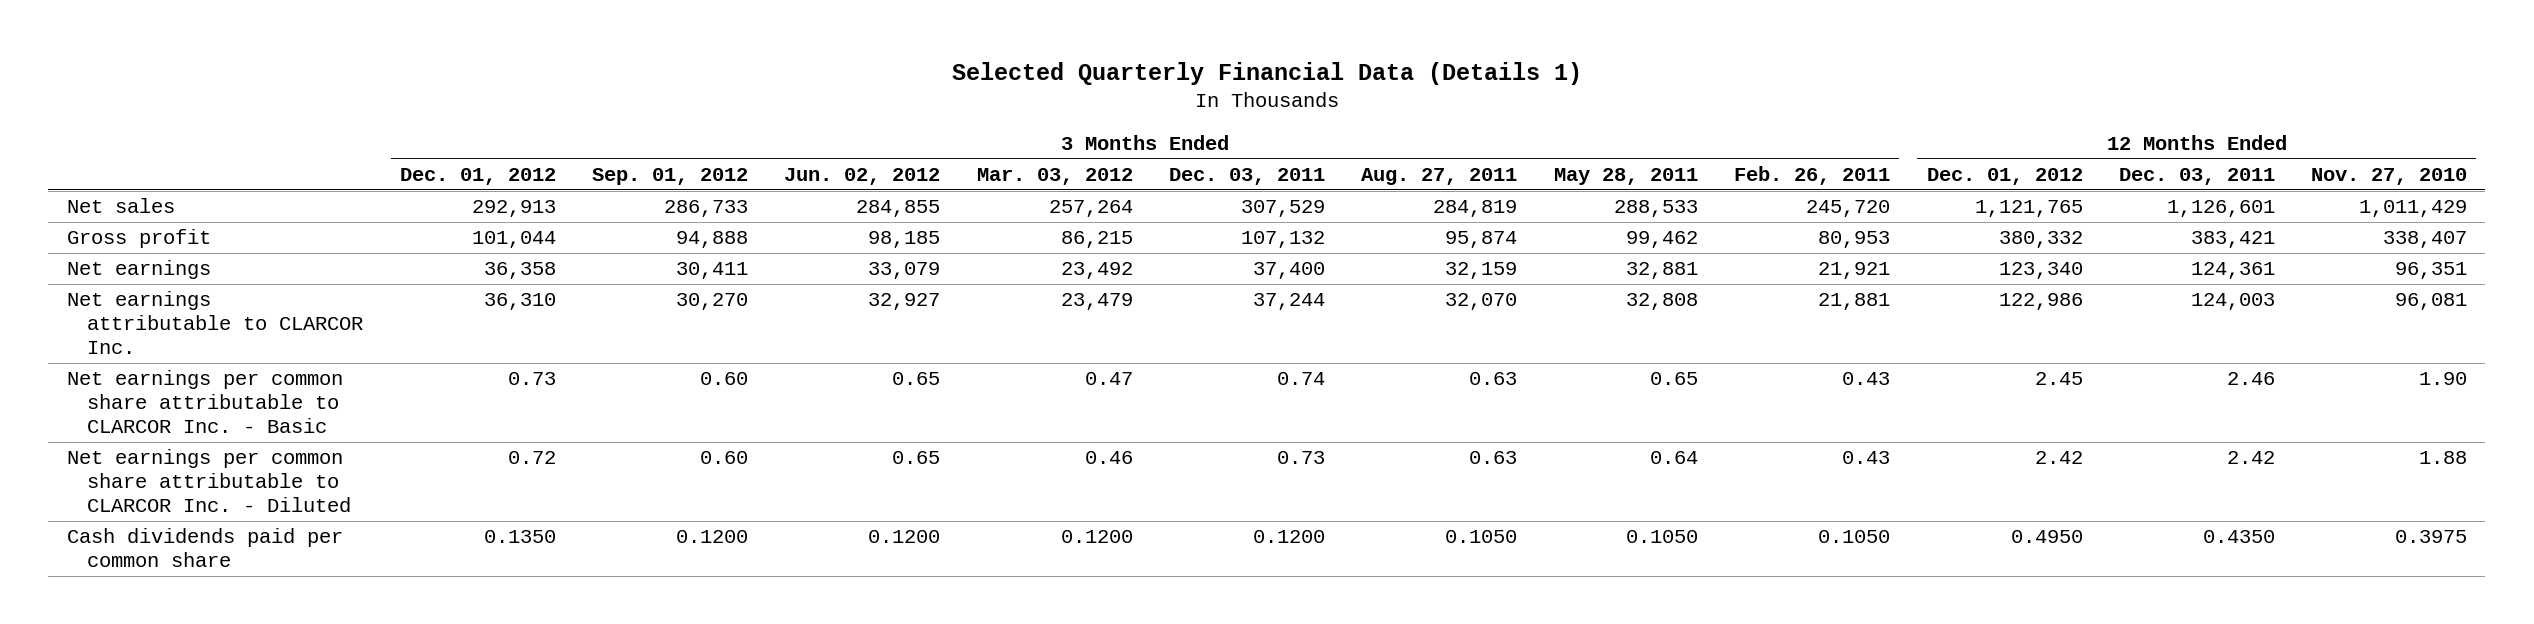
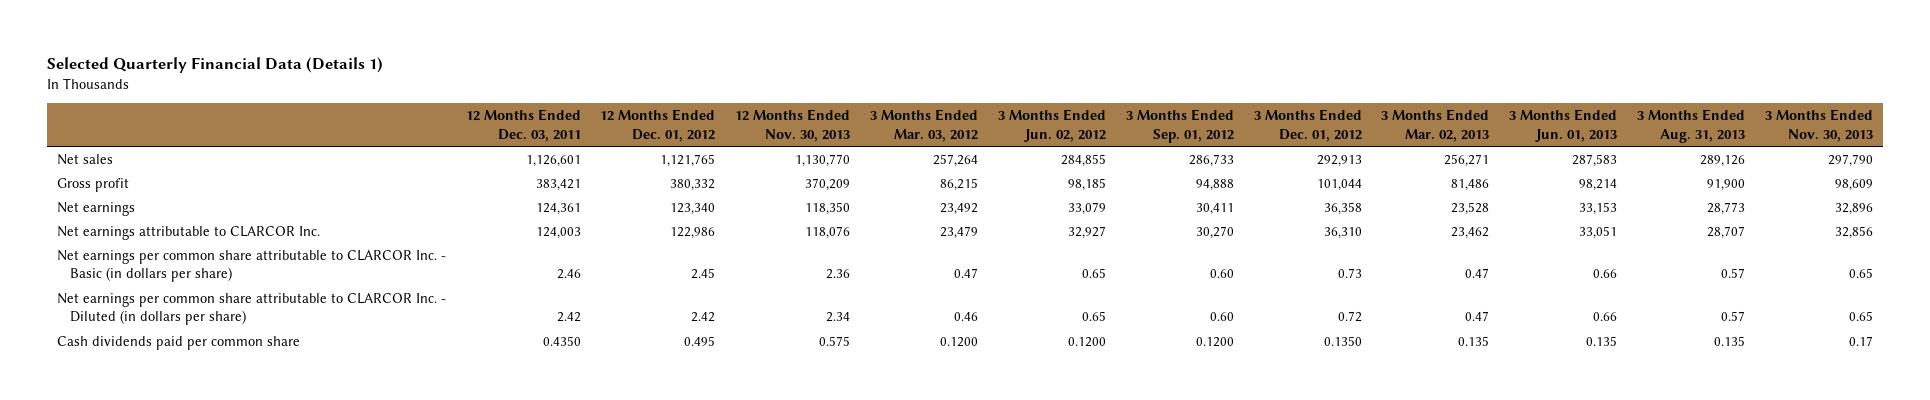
- | 3 Months Ended Dec. 01, 2012 | 3 Months Ended Sep. 01, 2012 | 3 Months Ended Jun. 02, 2012 | 3 Months Ended Mar. 03, 2012 | 3 Months Ended Dec. 03, 2011 | 3 Months Ended Aug. 27, 2011 | 3 Months Ended May 28, 2011 | 3 Months Ended Feb. 26, 2011 | 12 Months Ended Dec. 01, 2012 | 12 Months Ended Dec. 03, 2011 | 12 Months Ended Nov. 27, 2010
+ | 12 Months Ended Dec. 03, 2011 | 12 Months Ended Dec. 01, 2012 | 12 Months Ended Nov. 30, 2013 | 3 Months Ended Mar. 03, 2012 | 3 Months Ended Jun. 02, 2012 | 3 Months Ended Sep. 01, 2012 | 3 Months Ended Dec. 01, 2012 | 3 Months Ended Mar. 02, 2013 | 3 Months Ended Jun. 01, 2013 | 3 Months Ended Aug. 31, 2013 | 3 Months Ended Nov. 30, 2013
- Net earnings per common share attributable to CLARCOR Inc. - Basic | 0.73 | 0.60 | 0.65 | 0.47 | 0.74 | 0.63 | 0.65 | 0.43 | 2.45 | 2.46 | 1.90
- Net earnings per common share attributable to CLARCOR Inc. - Diluted | 0.72 | 0.60 | 0.65 | 0.46 | 0.73 | 0.63 | 0.64 | 0.43 | 2.42 | 2.42 | 1.88
- Cash dividends paid per common share | 0.1350 | 0.1200 | 0.1200 | 0.1200 | 0.1200 | 0.1050 | 0.1050 | 0.1050 | 0.4950 | 0.4350 | 0.3975
+ Net earnings per common share attributable to CLARCOR Inc. - Basic (in dollars per share) | 2.46 | 2.45 | 2.36 | 0.47 | 0.65 | 0.60 | 0.73 | 0.47 | 0.66 | 0.57 | 0.65
+ Net earnings per common share attributable to CLARCOR Inc. - Diluted (in dollars per share) | 2.42 | 2.42 | 2.34 | 0.46 | 0.65 | 0.60 | 0.72 | 0.47 | 0.66 | 0.57 | 0.65
+ Cash dividends paid per common share | 0.4350 | 0.495 | 0.575 | 0.1200 | 0.1200 | 0.1200 | 0.1350 | 0.135 | 0.135 | 0.135 | 0.17

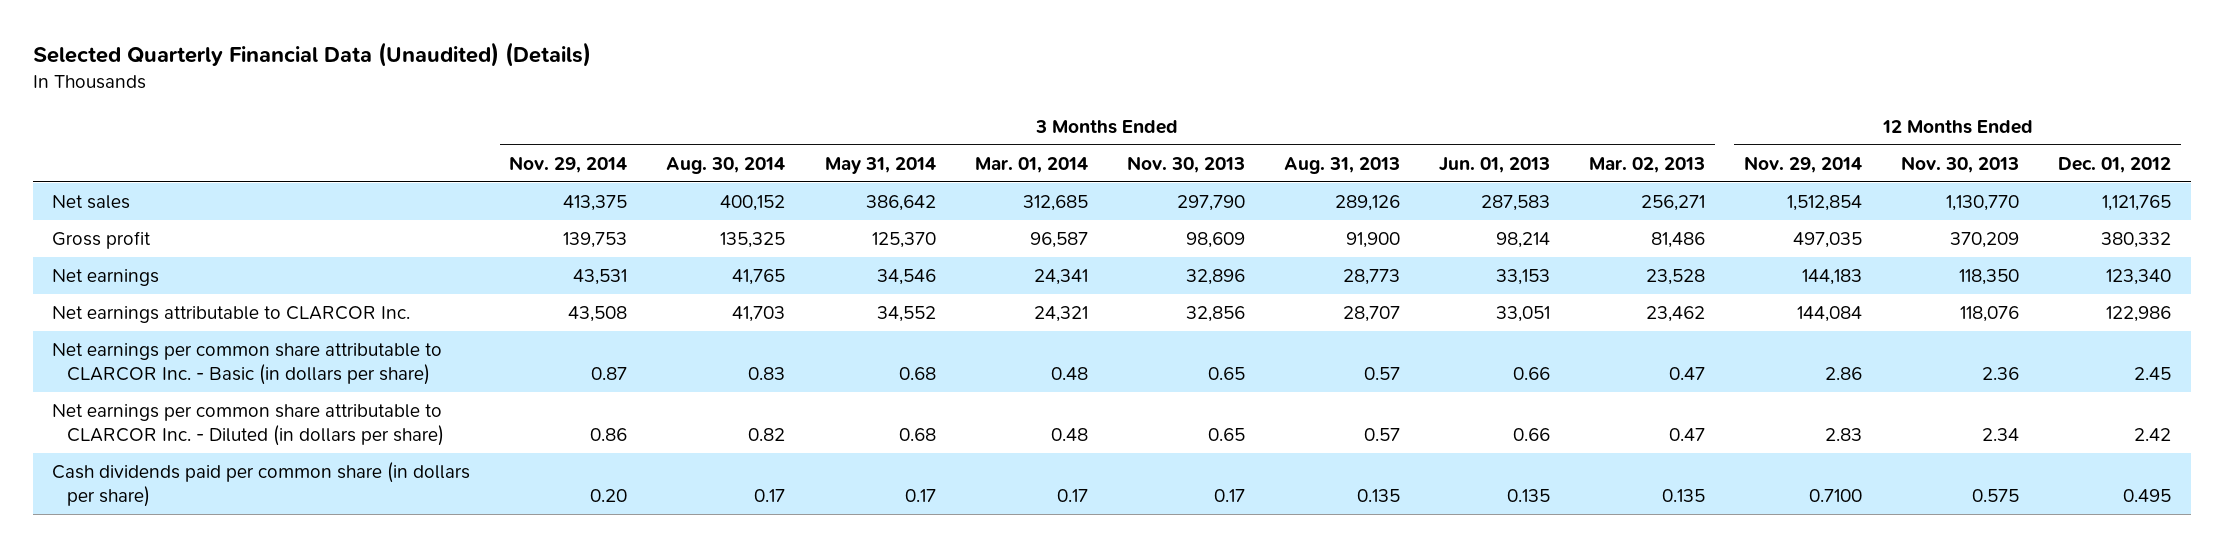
- Selected Quarterly Financial Data (Details 1)
+ Selected Quarterly Financial Data (Unaudited) (Details)
- | 12 Months Ended Dec. 03, 2011 | 12 Months Ended Dec. 01, 2012 | 12 Months Ended Nov. 30, 2013 | 3 Months Ended Mar. 03, 2012 | 3 Months Ended Jun. 02, 2012 | 3 Months Ended Sep. 01, 2012 | 3 Months Ended Dec. 01, 2012 | 3 Months Ended Mar. 02, 2013 | 3 Months Ended Jun. 01, 2013 | 3 Months Ended Aug. 31, 2013 | 3 Months Ended Nov. 30, 2013
+ | 3 Months Ended Nov. 29, 2014 | 3 Months Ended Aug. 30, 2014 | 3 Months Ended May 31, 2014 | 3 Months Ended Mar. 01, 2014 | 3 Months Ended Nov. 30, 2013 | 3 Months Ended Aug. 31, 2013 | 3 Months Ended Jun. 01, 2013 | 3 Months Ended Mar. 02, 2013 | 12 Months Ended Nov. 29, 2014 | 12 Months Ended Nov. 30, 2013 | 12 Months Ended Dec. 01, 2012
- Cash dividends paid per common share | 0.4350 | 0.495 | 0.575 | 0.1200 | 0.1200 | 0.1200 | 0.1350 | 0.135 | 0.135 | 0.135 | 0.17
+ Cash dividends paid per common share (in dollars per share) | 0.20 | 0.17 | 0.17 | 0.17 | 0.17 | 0.135 | 0.135 | 0.135 | 0.7100 | 0.575 | 0.495

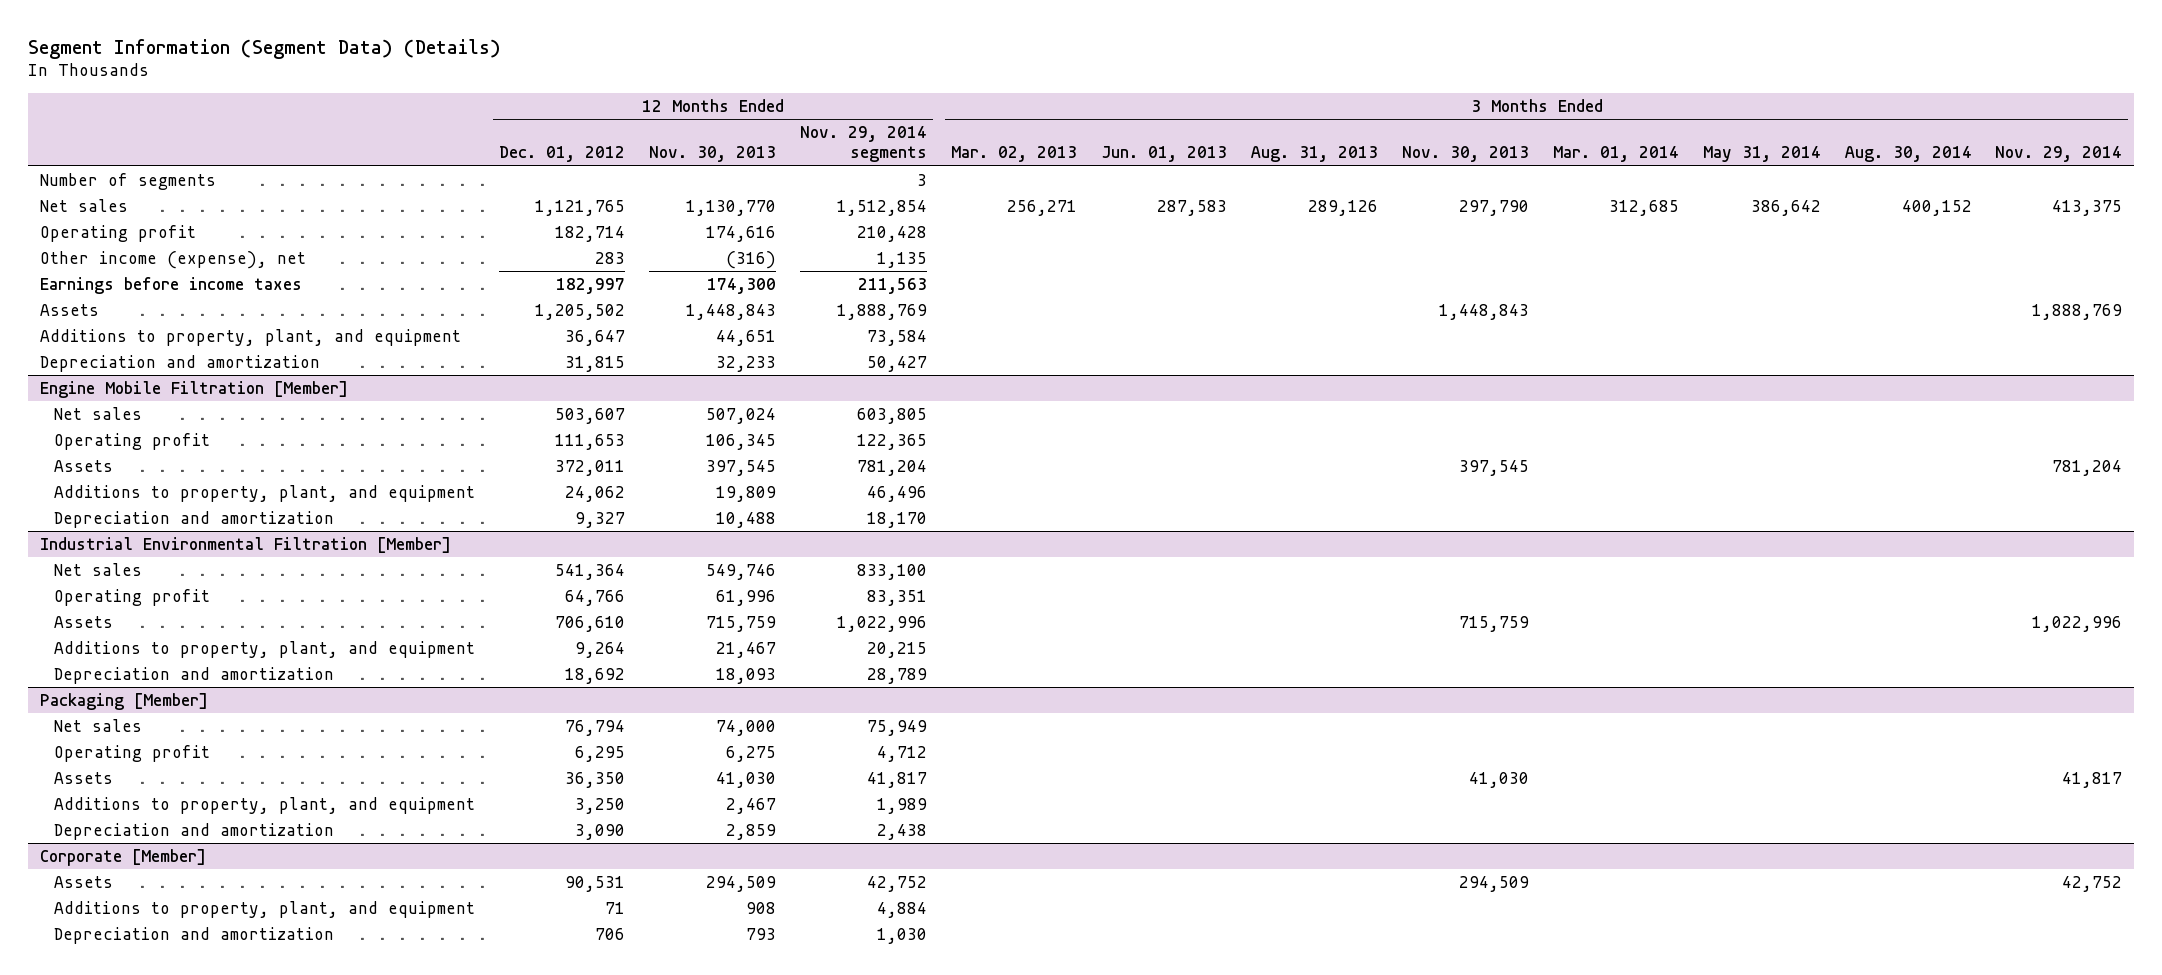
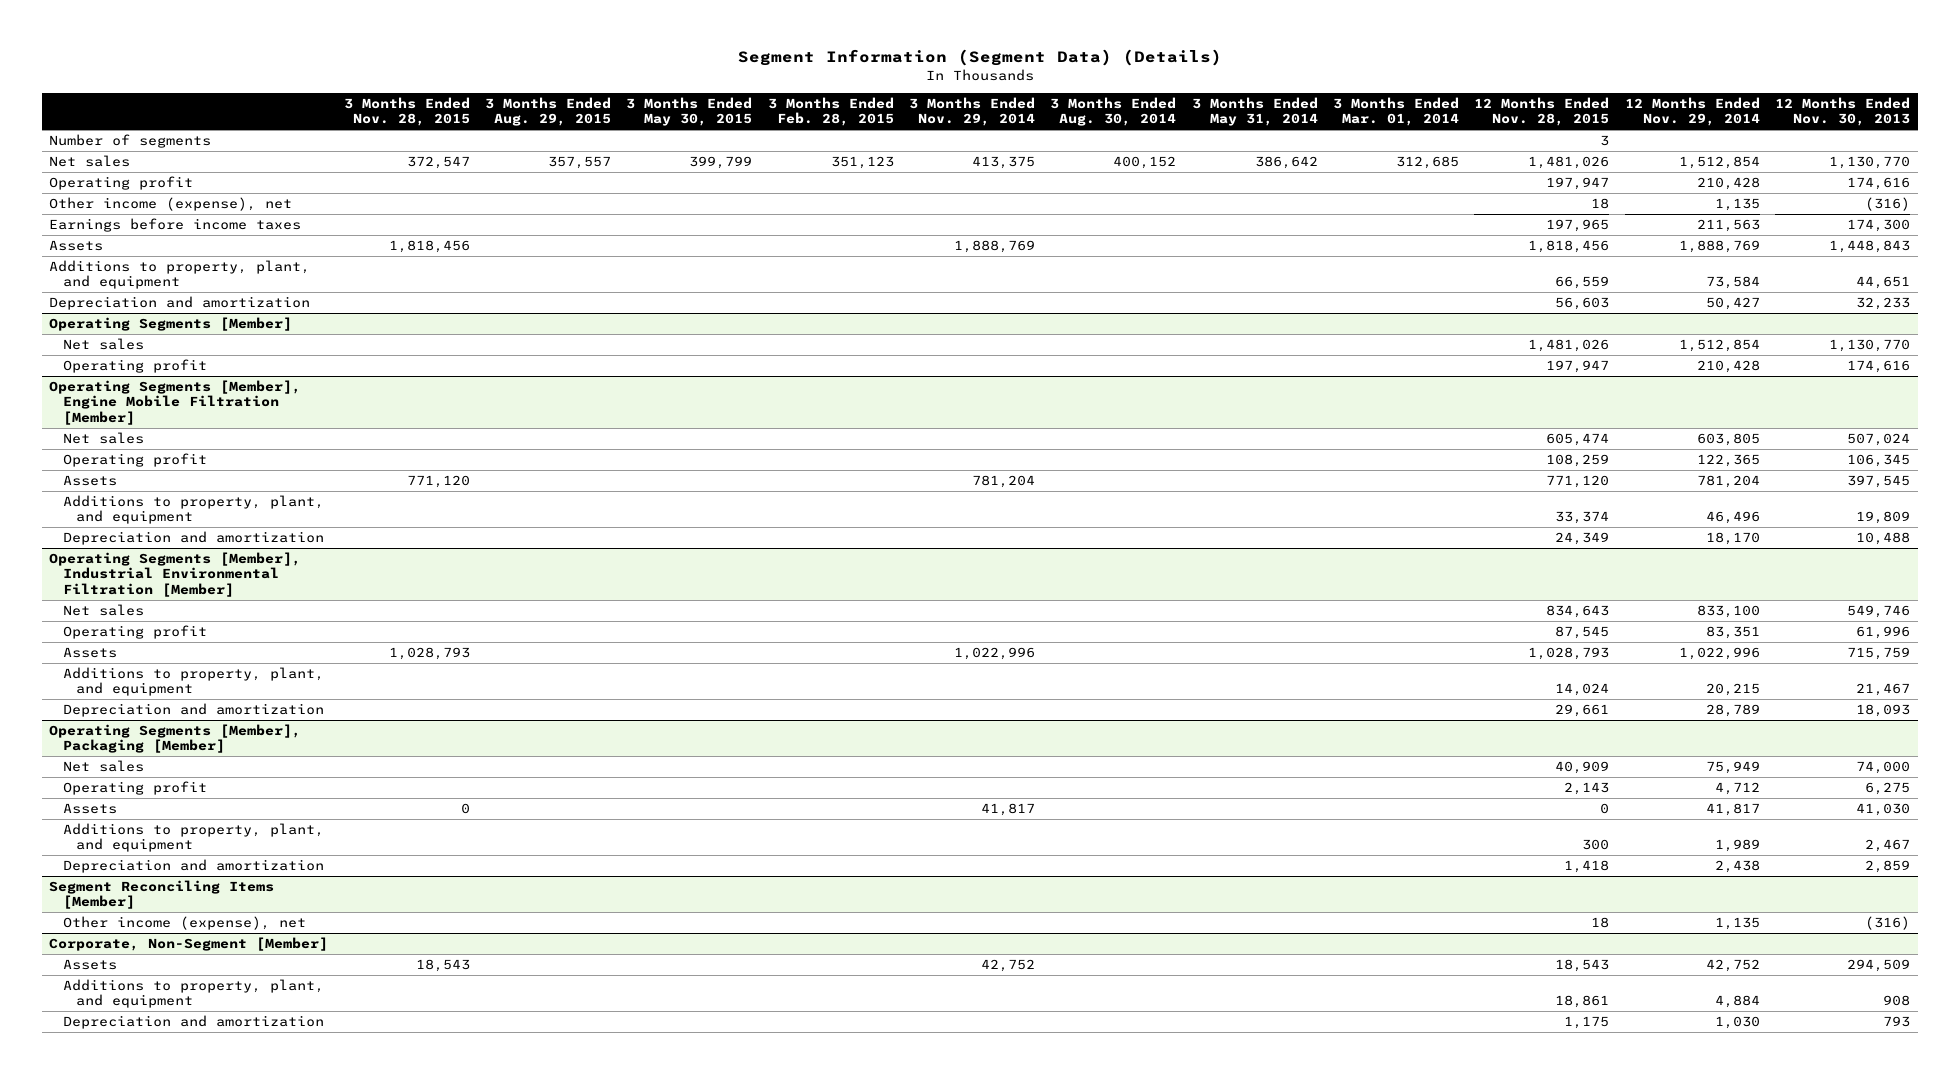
- | 12 Months Ended Dec. 01, 2012 | 12 Months Ended Nov. 30, 2013 | 12 Months Ended Nov. 29, 2014 segments | 3 Months Ended Mar. 02, 2013 | 3 Months Ended Jun. 01, 2013 | 3 Months Ended Aug. 31, 2013 | 3 Months Ended Nov. 30, 2013 | 3 Months Ended Mar. 01, 2014 | 3 Months Ended May 31, 2014 | 3 Months Ended Aug. 30, 2014 | 3 Months Ended Nov. 29, 2014
+ | 3 Months Ended Nov. 28, 2015 | 3 Months Ended Aug. 29, 2015 | 3 Months Ended May 30, 2015 | 3 Months Ended Feb. 28, 2015 | 3 Months Ended Nov. 29, 2014 | 3 Months Ended Aug. 30, 2014 | 3 Months Ended May 31, 2014 | 3 Months Ended Mar. 01, 2014 | 12 Months Ended Nov. 28, 2015 | 12 Months Ended Nov. 29, 2014 | 12 Months Ended Nov. 30, 2013
- Engine Mobile Filtration [Member]
+ Operating Segments [Member]
+ Net sales | | | | | | | | | 1,481,026 | 1,512,854 | 1,130,770
+ Operating profit | | | | | | | | | 197,947 | 210,428 | 174,616
+ Operating Segments [Member], Engine Mobile Filtration [Member]
- Industrial Environmental Filtration [Member]
+ Operating Segments [Member], Industrial Environmental Filtration [Member]
- Packaging [Member]
+ Operating Segments [Member], Packaging [Member]
- Corporate [Member]
+ Segment Reconciling Items [Member]
+ Other income (expense), net | | | | | | | | | 18 | 1,135 | (316)
+ Corporate, Non-Segment [Member]

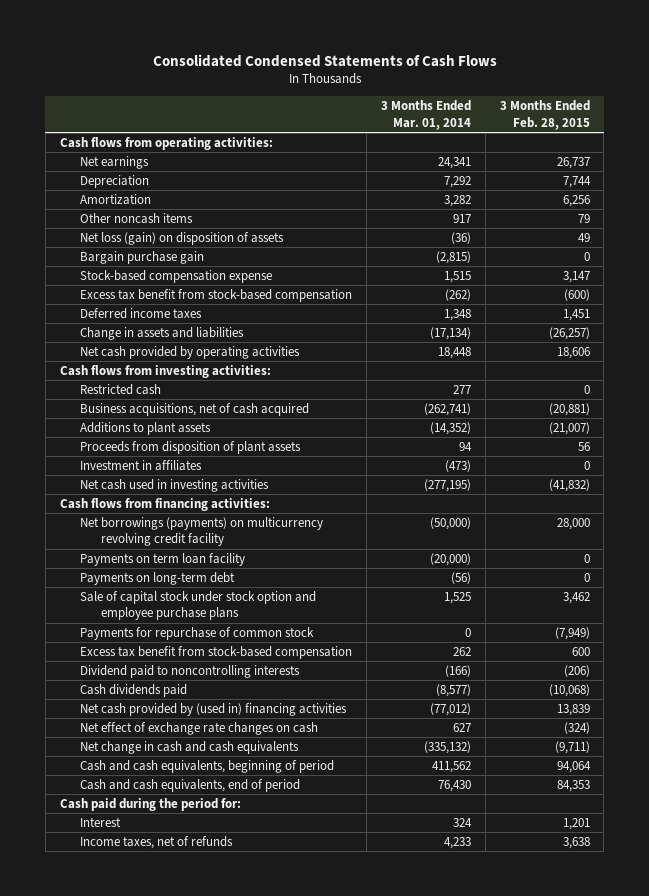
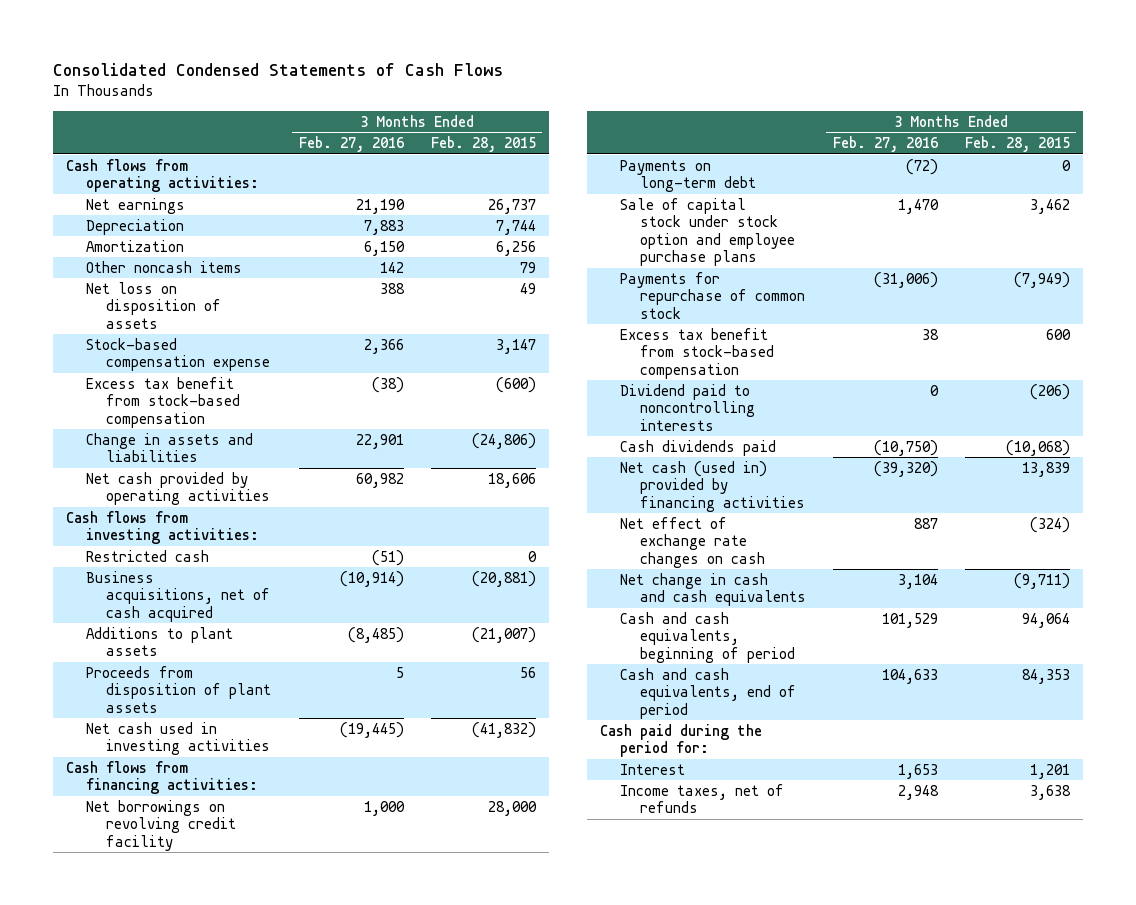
- | 3 Months Ended Mar. 01, 2014 | 3 Months Ended Feb. 28, 2015
+ | 3 Months Ended Feb. 27, 2016 | 3 Months Ended Feb. 28, 2015
- Net loss (gain) on disposition of assets | (36) | 49
- Bargain purchase gain | (2,815) | 0
+ Net loss on disposition of assets | 388 | 49
- Deferred income taxes | 1,348 | 1,451
- Change in assets and liabilities | (17,134) | (26,257)
+ Change in assets and liabilities | 22,901 | (24,806)
- Investment in affiliates | (473) | 0
- Net borrowings (payments) on multicurrency revolving credit facility | (50,000) | 28,000
- Payments on term loan facility | (20,000) | 0
+ Net borrowings on revolving credit facility | 1,000 | 28,000
- Net cash provided by (used in) financing activities | (77,012) | 13,839
+ Net cash (used in) provided by financing activities | (39,320) | 13,839

